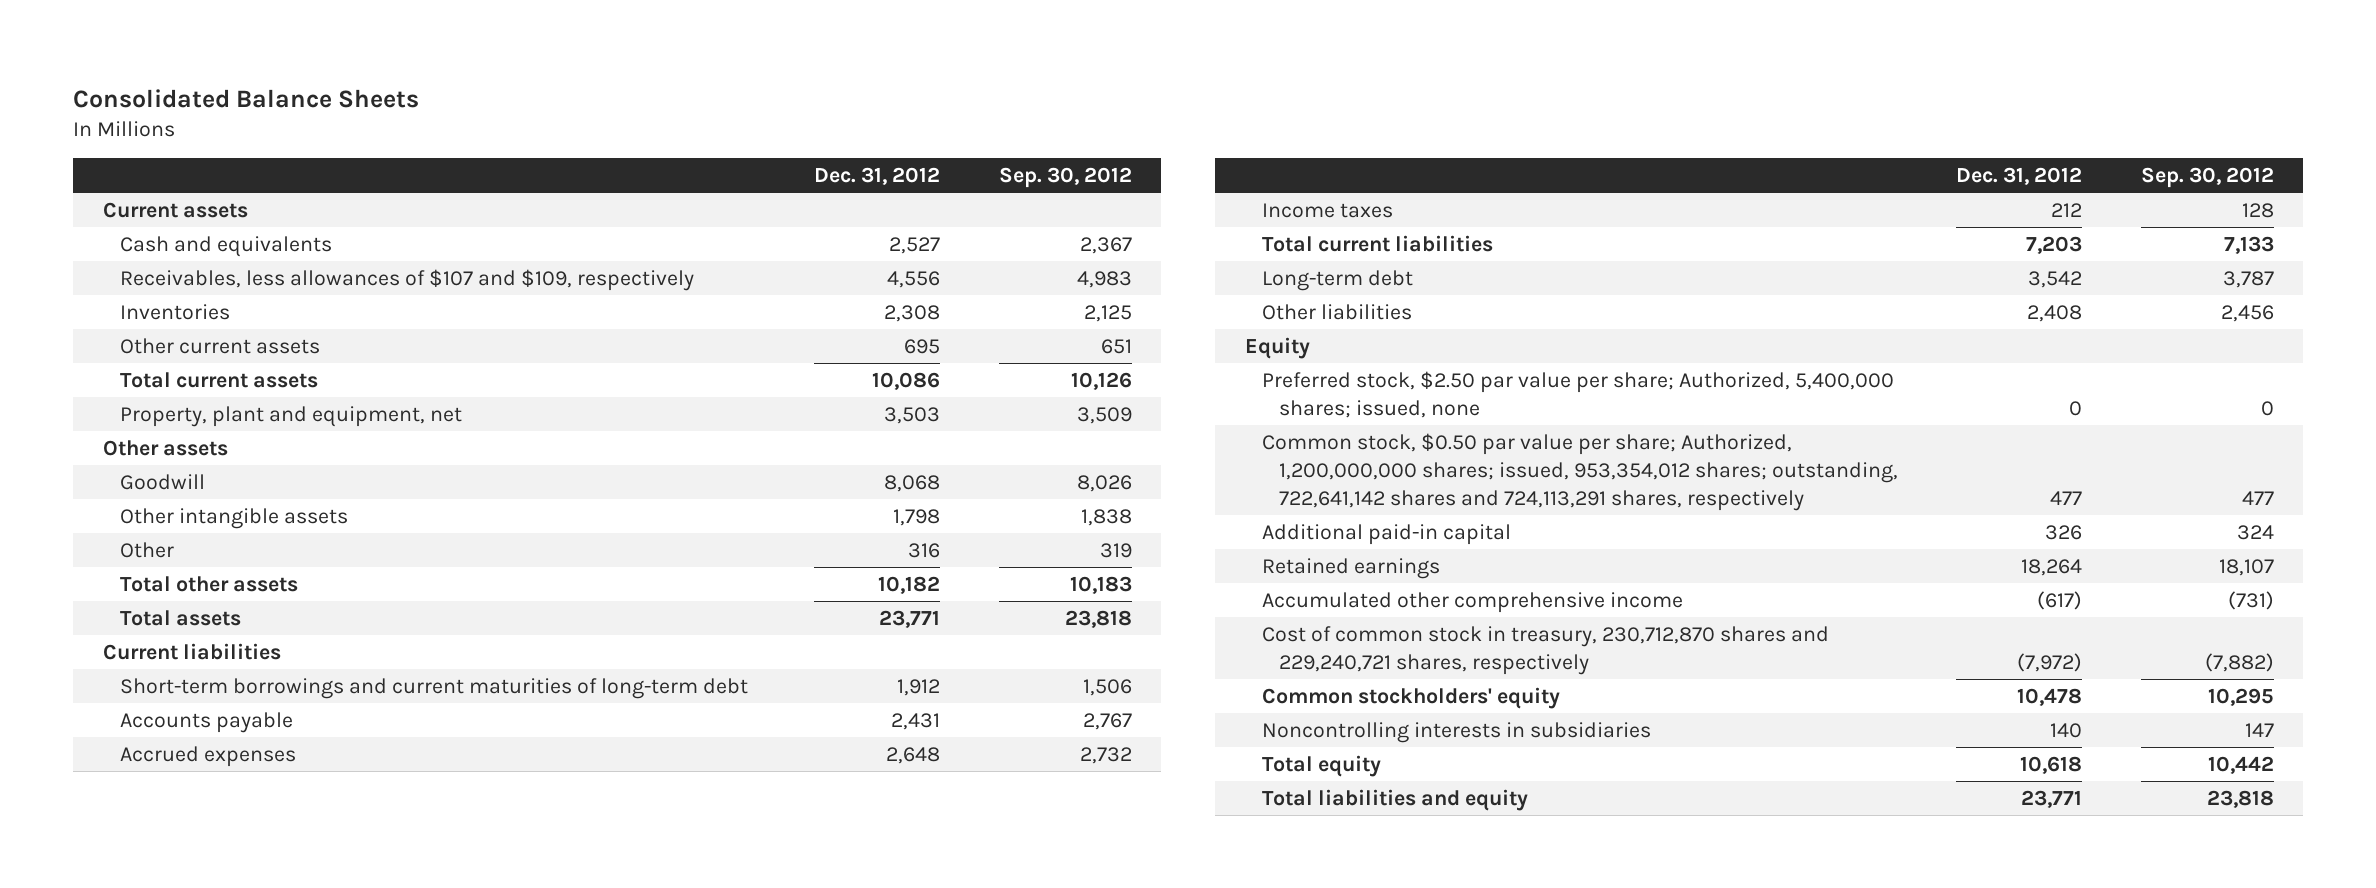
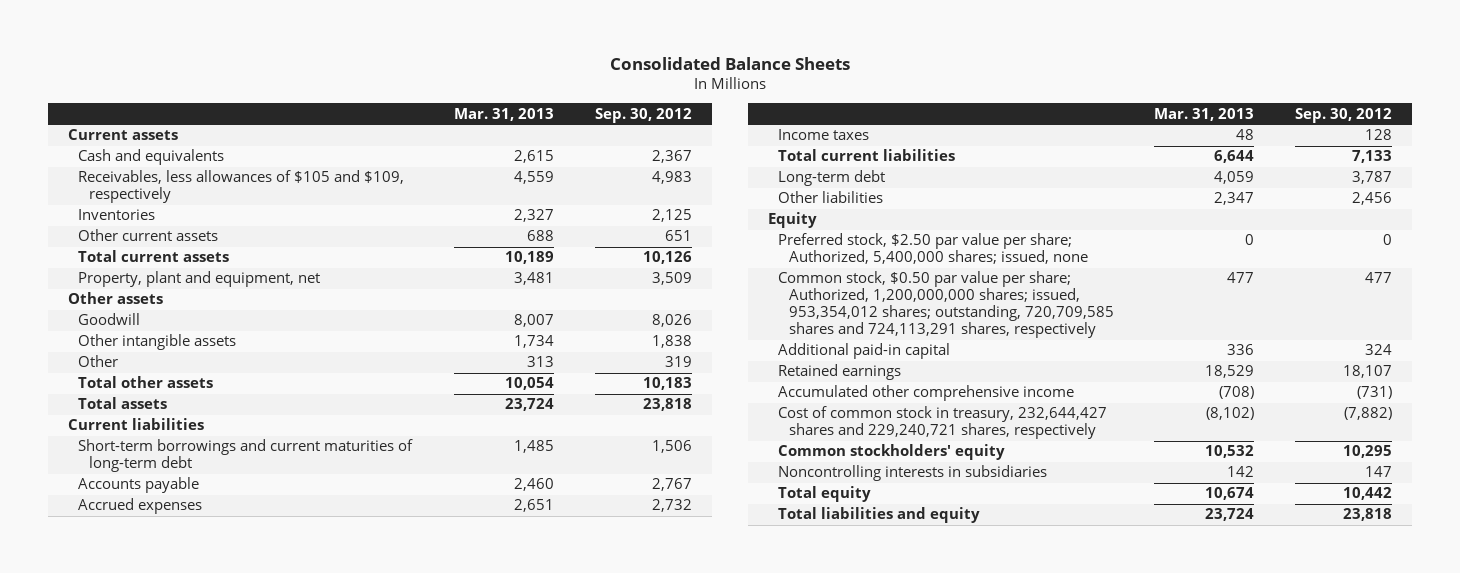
- | Dec. 31, 2012 | Sep. 30, 2012
+ | Mar. 31, 2013 | Sep. 30, 2012
- Receivables, less allowances of $107 and $109, respectively | 4,556 | 4,983
+ Receivables, less allowances of $105 and $109, respectively | 4,559 | 4,983
- Common stock, $0.50 par value per share; Authorized, 1,200,000,000 shares; issued, 953,354,012 shares; outstanding, 722,641,142 shares and 724,113,291 shares, respectively | 477 | 477
+ Common stock, $0.50 par value per share; Authorized, 1,200,000,000 shares; issued, 953,354,012 shares; outstanding, 720,709,585 shares and 724,113,291 shares, respectively | 477 | 477
- Cost of common stock in treasury, 230,712,870 shares and 229,240,721 shares, respectively | (7,972) | (7,882)
+ Cost of common stock in treasury, 232,644,427 shares and 229,240,721 shares, respectively | (8,102) | (7,882)

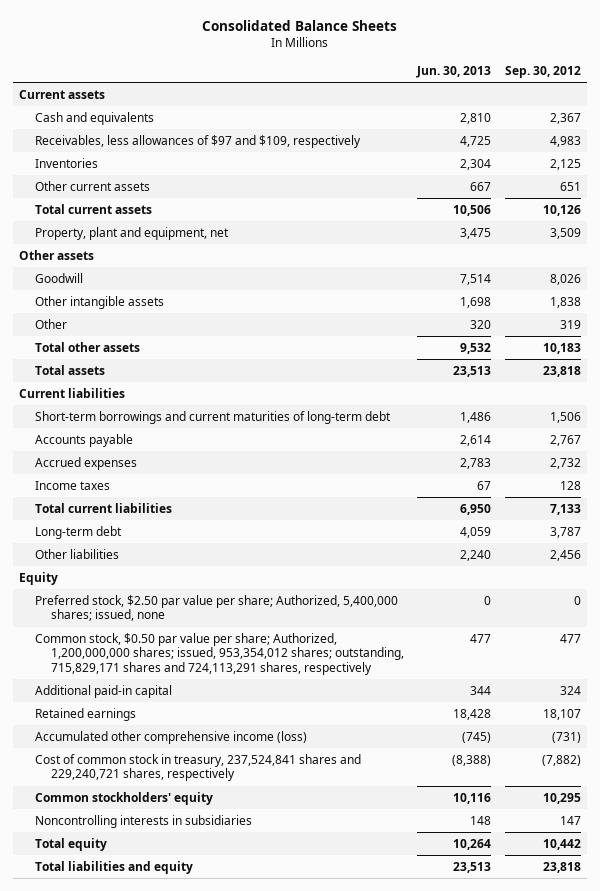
- | Mar. 31, 2013 | Sep. 30, 2012
+ | Jun. 30, 2013 | Sep. 30, 2012
- Receivables, less allowances of $105 and $109, respectively | 4,559 | 4,983
+ Receivables, less allowances of $97 and $109, respectively | 4,725 | 4,983
- Common stock, $0.50 par value per share; Authorized, 1,200,000,000 shares; issued, 953,354,012 shares; outstanding, 720,709,585 shares and 724,113,291 shares, respectively | 477 | 477
+ Common stock, $0.50 par value per share; Authorized, 1,200,000,000 shares; issued, 953,354,012 shares; outstanding, 715,829,171 shares and 724,113,291 shares, respectively | 477 | 477
- Accumulated other comprehensive income | (708) | (731)
- Cost of common stock in treasury, 232,644,427 shares and 229,240,721 shares, respectively | (8,102) | (7,882)
+ Accumulated other comprehensive income (loss) | (745) | (731)
+ Cost of common stock in treasury, 237,524,841 shares and 229,240,721 shares, respectively | (8,388) | (7,882)

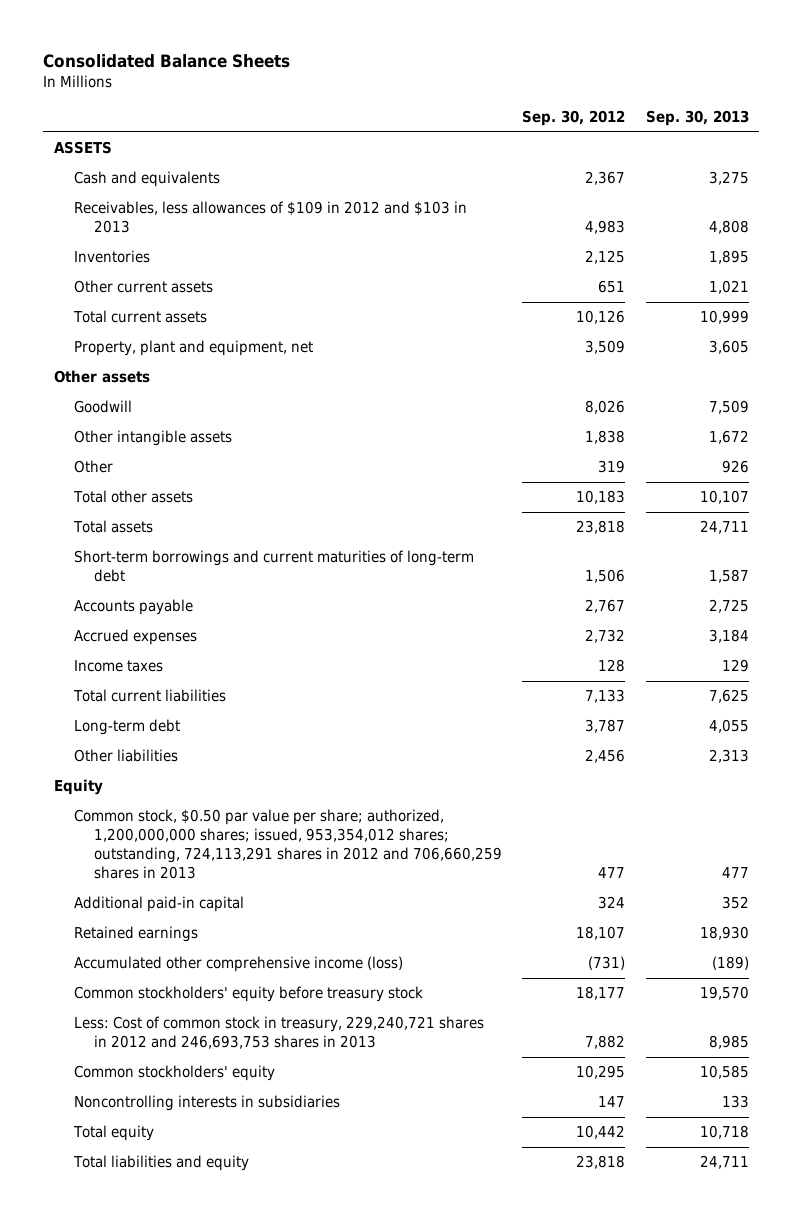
- | Jun. 30, 2013 | Sep. 30, 2012
+ | Sep. 30, 2012 | Sep. 30, 2013
- Current assets
+ ASSETS
- Receivables, less allowances of $97 and $109, respectively | 4,725 | 4,983
+ Receivables, less allowances of $109 in 2012 and $103 in 2013 | 4,983 | 4,808
- Current liabilities
- Preferred stock, $2.50 par value per share; Authorized, 5,400,000 shares; issued, none | 0 | 0
- Common stock, $0.50 par value per share; Authorized, 1,200,000,000 shares; issued, 953,354,012 shares; outstanding, 715,829,171 shares and 724,113,291 shares, respectively | 477 | 477
+ Common stock, $0.50 par value per share; authorized, 1,200,000,000 shares; issued, 953,354,012 shares; outstanding, 724,113,291 shares in 2012 and 706,660,259 shares in 2013 | 477 | 477
- Cost of common stock in treasury, 237,524,841 shares and 229,240,721 shares, respectively | (8,388) | (7,882)
+ Common stockholders' equity before treasury stock | 18,177 | 19,570
+ Less: Cost of common stock in treasury, 229,240,721 shares in 2012 and 246,693,753 shares in 2013 | 7,882 | 8,985

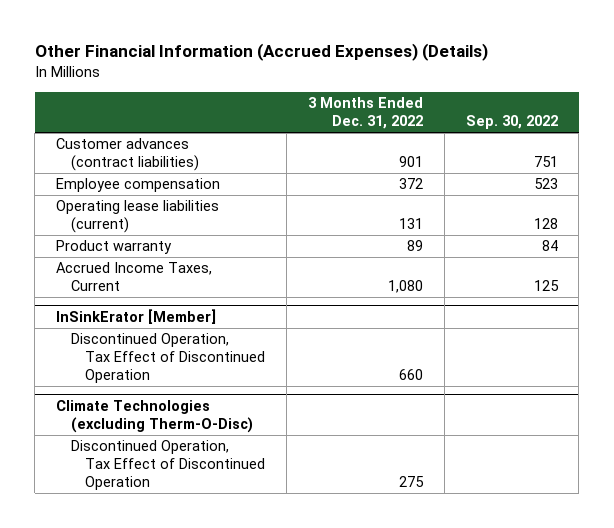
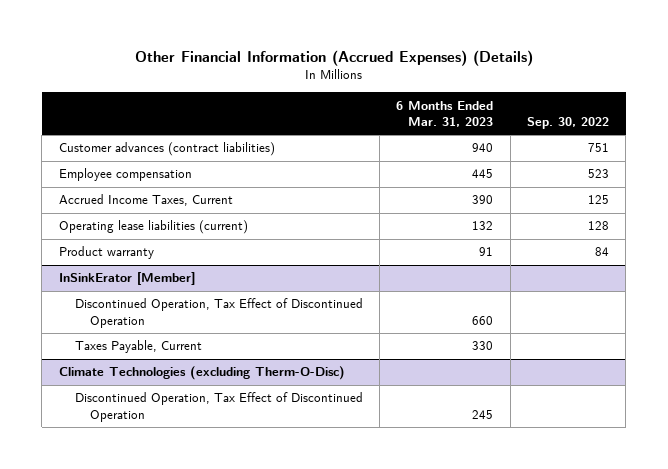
- | 3 Months Ended Dec. 31, 2022 | Sep. 30, 2022
+ | 6 Months Ended Mar. 31, 2023 | Sep. 30, 2022
moved up: Accrued Income Taxes, Current | 390 | 125
@ InSinkErator [Member]
+ Taxes Payable, Current | 330 |

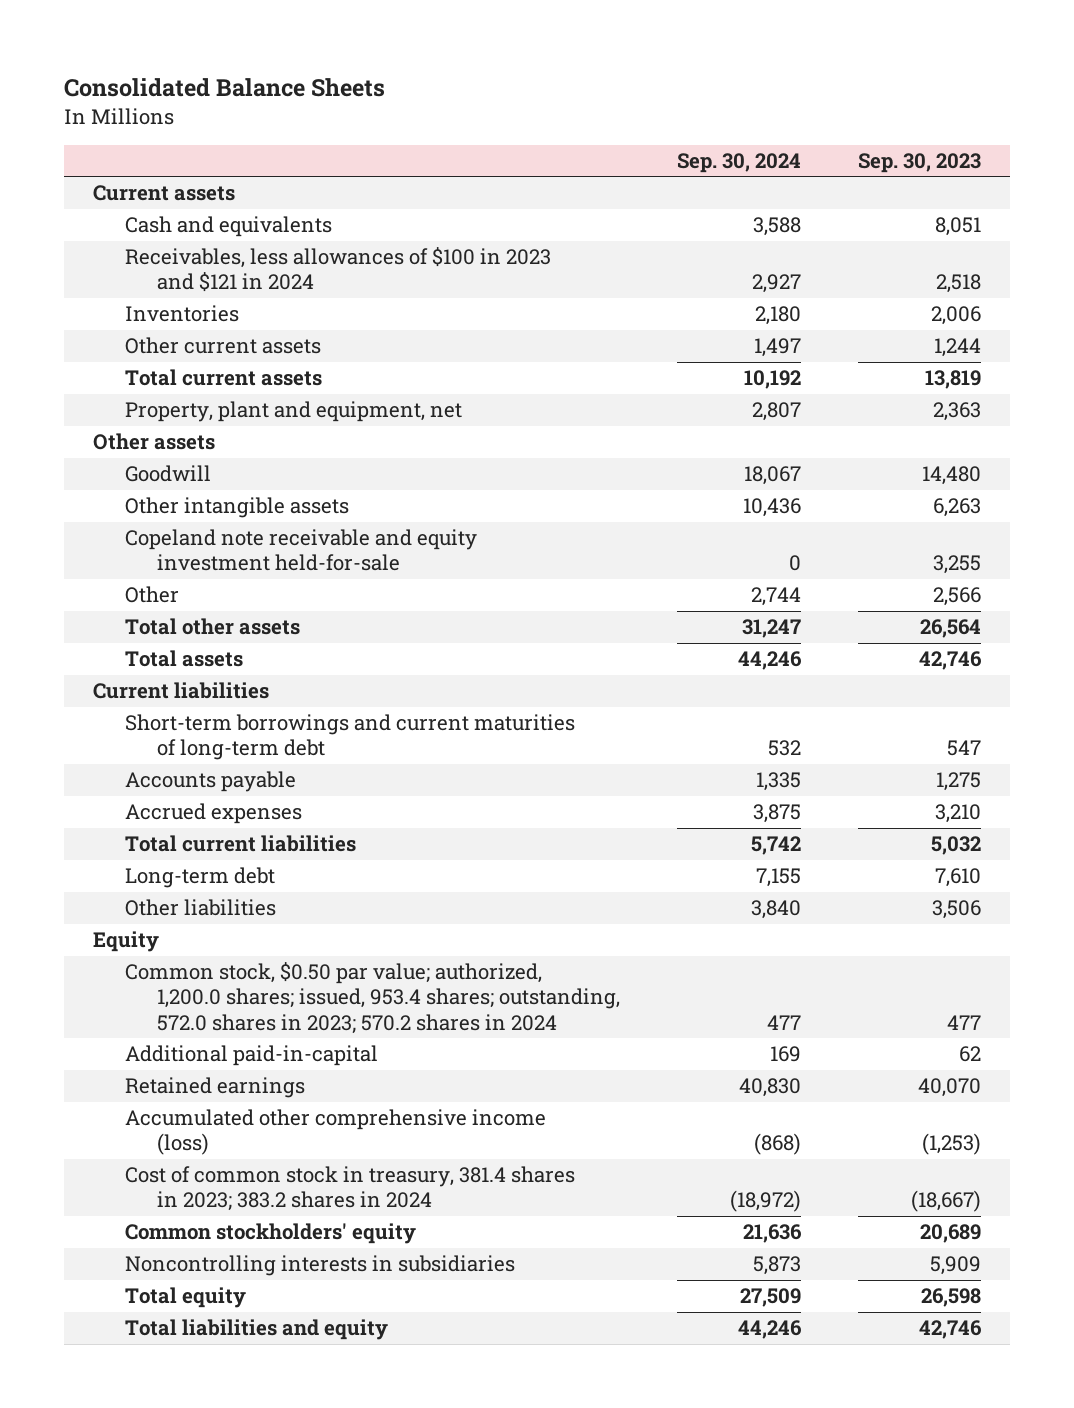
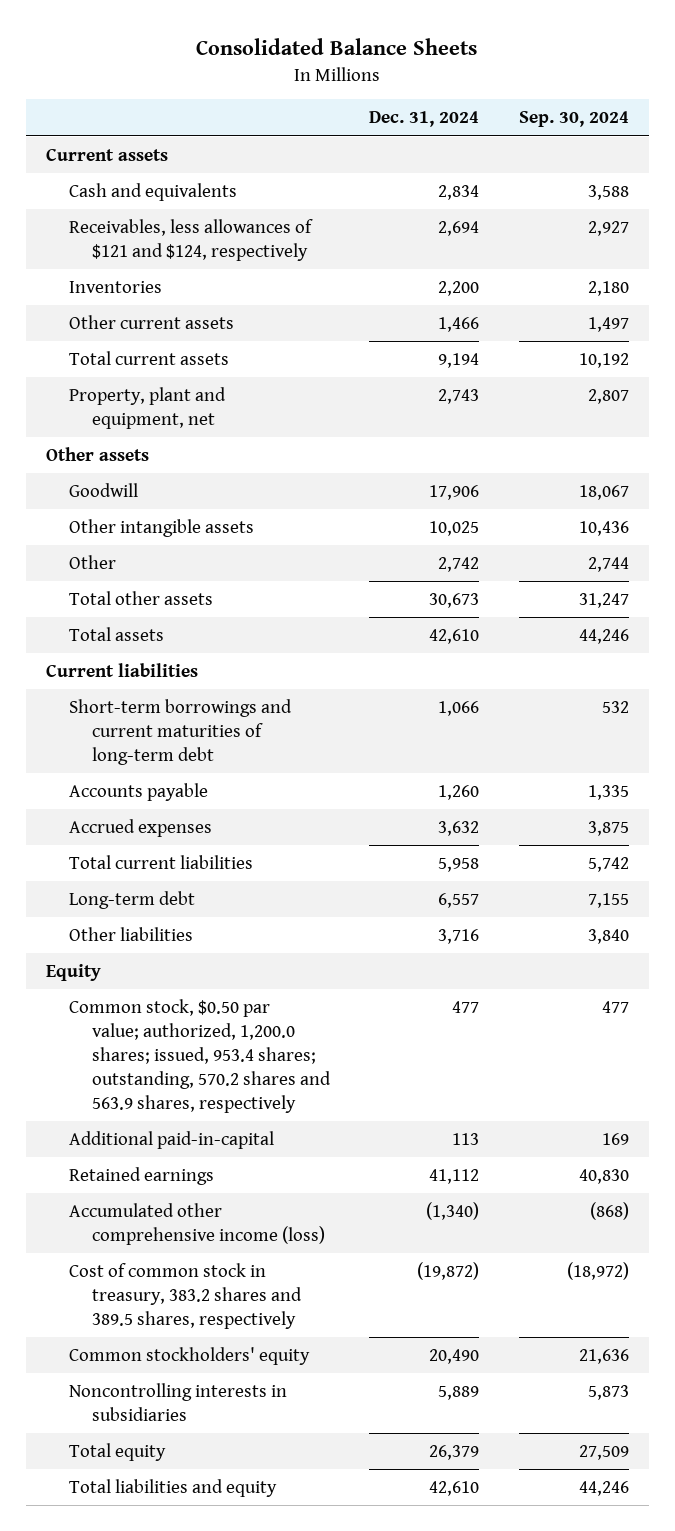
- | Sep. 30, 2024 | Sep. 30, 2023
+ | Dec. 31, 2024 | Sep. 30, 2024
- Receivables, less allowances of $100 in 2023 and $121 in 2024 | 2,927 | 2,518
+ Receivables, less allowances of $121 and $124, respectively | 2,694 | 2,927
- Copeland note receivable and equity investment held-for-sale | 0 | 3,255
- Common stock, $0.50 par value; authorized, 1,200.0 shares; issued, 953.4 shares; outstanding, 572.0 shares in 2023; 570.2 shares in 2024 | 477 | 477
+ Common stock, $0.50 par value; authorized, 1,200.0 shares; issued, 953.4 shares; outstanding, 570.2 shares and 563.9 shares, respectively | 477 | 477
- Cost of common stock in treasury, 381.4 shares in 2023; 383.2 shares in 2024 | (18,972) | (18,667)
+ Cost of common stock in treasury, 383.2 shares and 389.5 shares, respectively | (19,872) | (18,972)

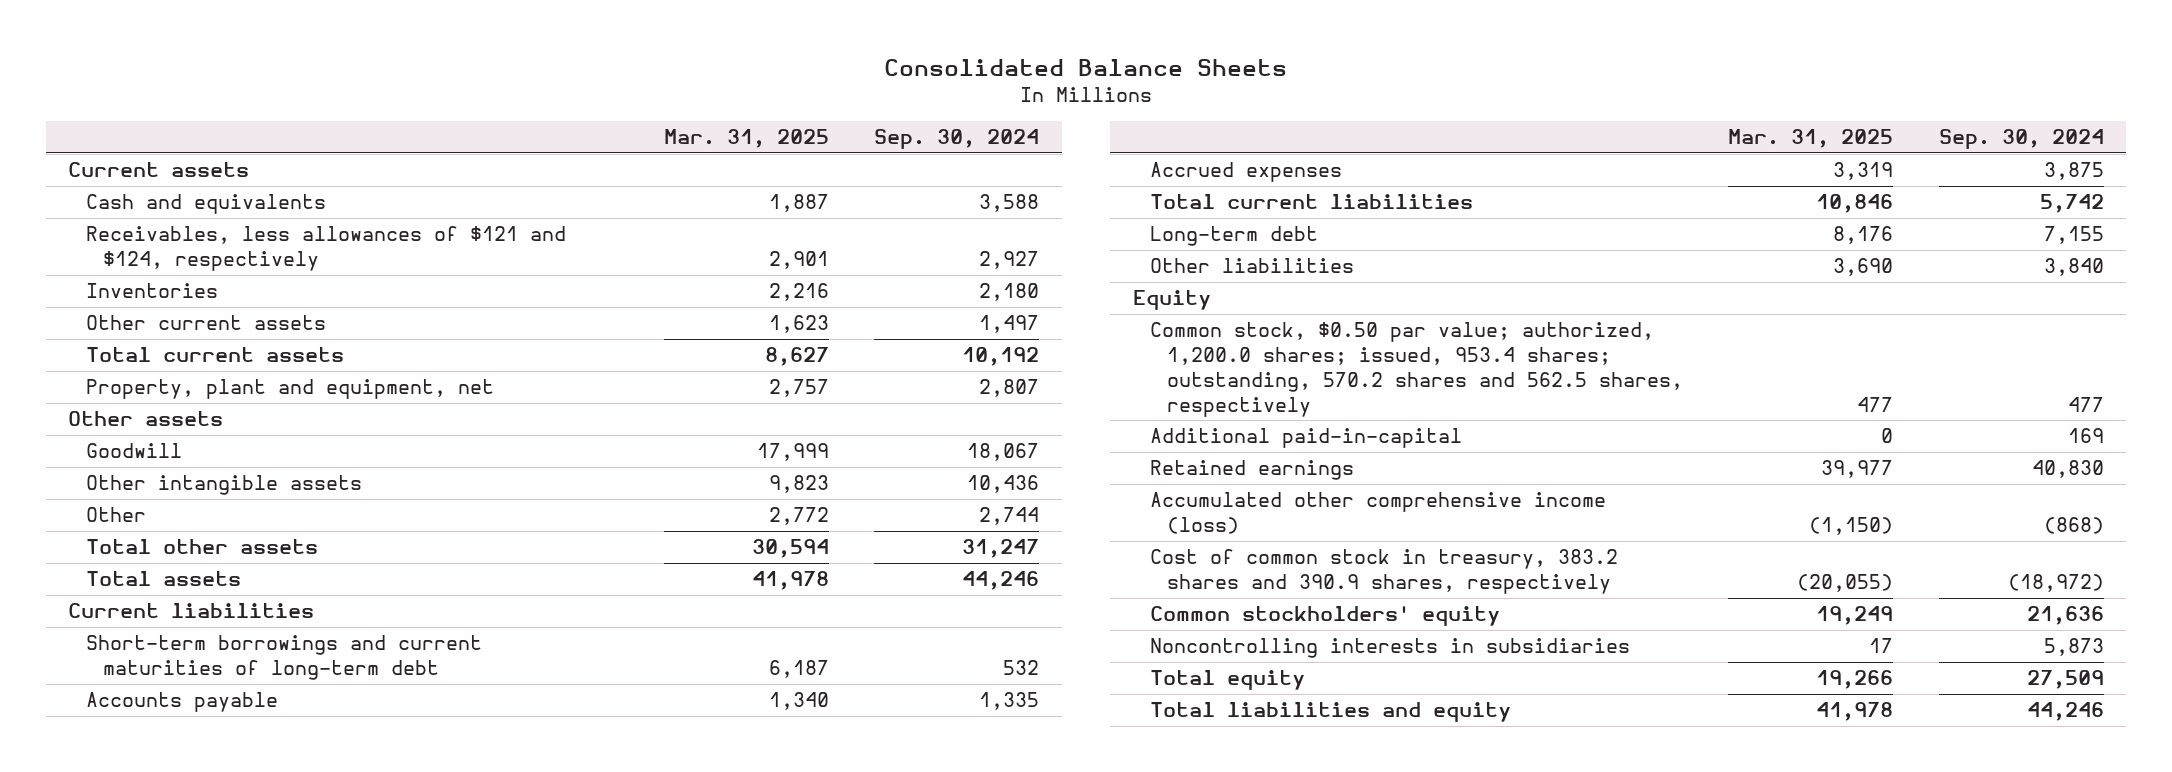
- | Dec. 31, 2024 | Sep. 30, 2024
+ | Mar. 31, 2025 | Sep. 30, 2024
- Common stock, $0.50 par value; authorized, 1,200.0 shares; issued, 953.4 shares; outstanding, 570.2 shares and 563.9 shares, respectively | 477 | 477
+ Common stock, $0.50 par value; authorized, 1,200.0 shares; issued, 953.4 shares; outstanding, 570.2 shares and 562.5 shares, respectively | 477 | 477
- Cost of common stock in treasury, 383.2 shares and 389.5 shares, respectively | (19,872) | (18,972)
+ Cost of common stock in treasury, 383.2 shares and 390.9 shares, respectively | (20,055) | (18,972)

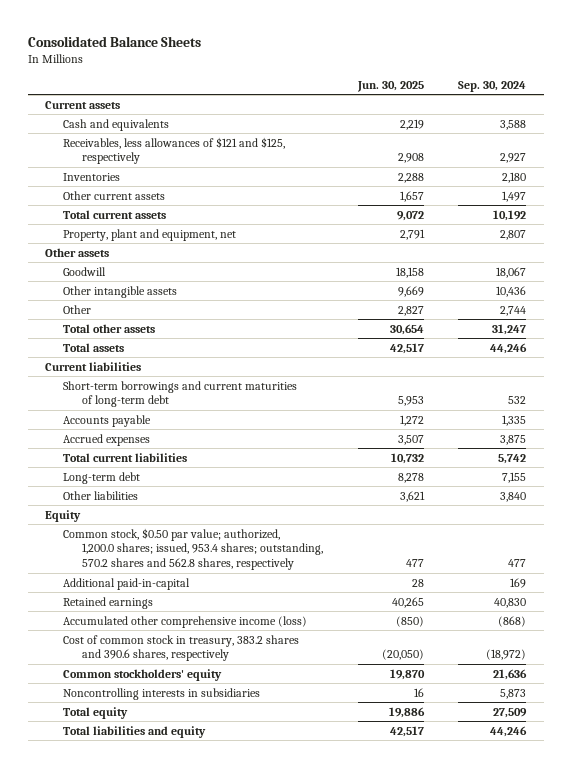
- | Mar. 31, 2025 | Sep. 30, 2024
+ | Jun. 30, 2025 | Sep. 30, 2024
- Receivables, less allowances of $121 and $124, respectively | 2,901 | 2,927
+ Receivables, less allowances of $121 and $125, respectively | 2,908 | 2,927
- Common stock, $0.50 par value; authorized, 1,200.0 shares; issued, 953.4 shares; outstanding, 570.2 shares and 562.5 shares, respectively | 477 | 477
+ Common stock, $0.50 par value; authorized, 1,200.0 shares; issued, 953.4 shares; outstanding, 570.2 shares and 562.8 shares, respectively | 477 | 477
- Cost of common stock in treasury, 383.2 shares and 390.9 shares, respectively | (20,055) | (18,972)
+ Cost of common stock in treasury, 383.2 shares and 390.6 shares, respectively | (20,050) | (18,972)

